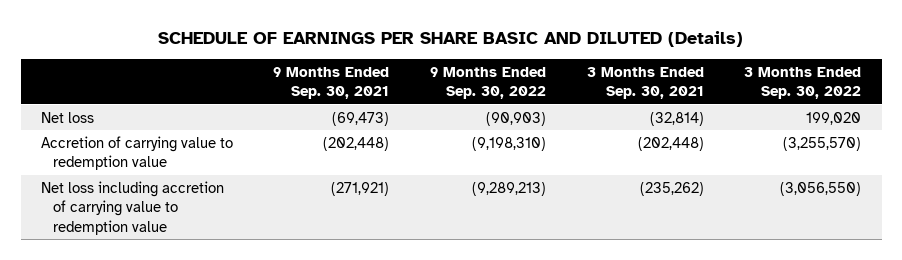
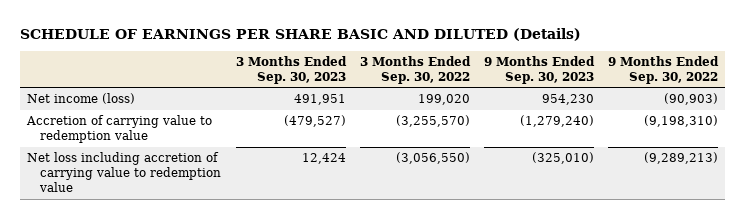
- | 9 Months Ended Sep. 30, 2021 | 9 Months Ended Sep. 30, 2022 | 3 Months Ended Sep. 30, 2021 | 3 Months Ended Sep. 30, 2022
+ | 3 Months Ended Sep. 30, 2023 | 3 Months Ended Sep. 30, 2022 | 9 Months Ended Sep. 30, 2023 | 9 Months Ended Sep. 30, 2022
- Net loss | (69,473) | (90,903) | (32,814) | 199,020
+ Net income (loss) | 491,951 | 199,020 | 954,230 | (90,903)

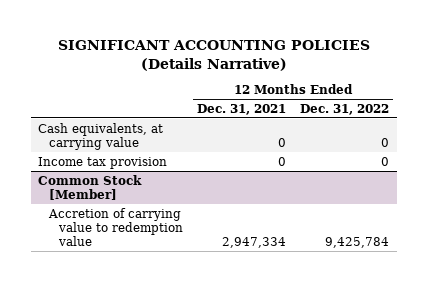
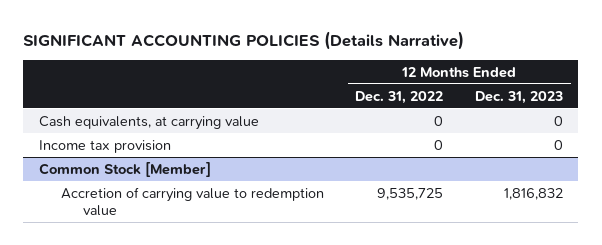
- | 12 Months Ended Dec. 31, 2021 | 12 Months Ended Dec. 31, 2022
+ | 12 Months Ended Dec. 31, 2022 | 12 Months Ended Dec. 31, 2023
@ Common Stock [Member]
- Accretion of carrying value to redemption value | 2,947,334 | 9,425,784
+ Accretion of carrying value to redemption value | 9,535,725 | 1,816,832

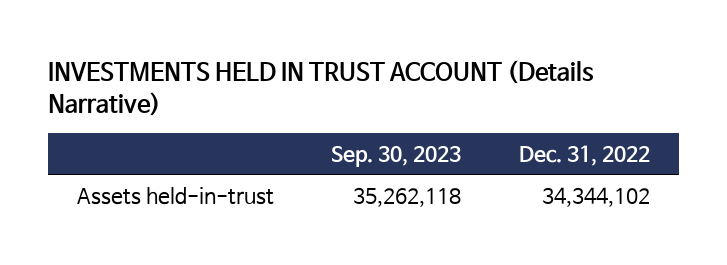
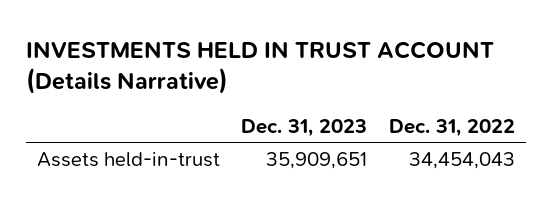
- | Sep. 30, 2023 | Dec. 31, 2022
+ | Dec. 31, 2023 | Dec. 31, 2022
- Assets held-in-trust | 35,262,118 | 34,344,102
+ Assets held-in-trust | 35,909,651 | 34,454,043

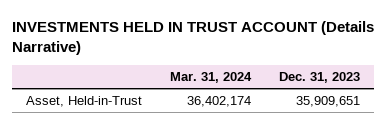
- | Dec. 31, 2023 | Dec. 31, 2022
+ | Mar. 31, 2024 | Dec. 31, 2023
- Assets held-in-trust | 35,909,651 | 34,454,043
+ Asset, Held-in-Trust | 36,402,174 | 35,909,651

